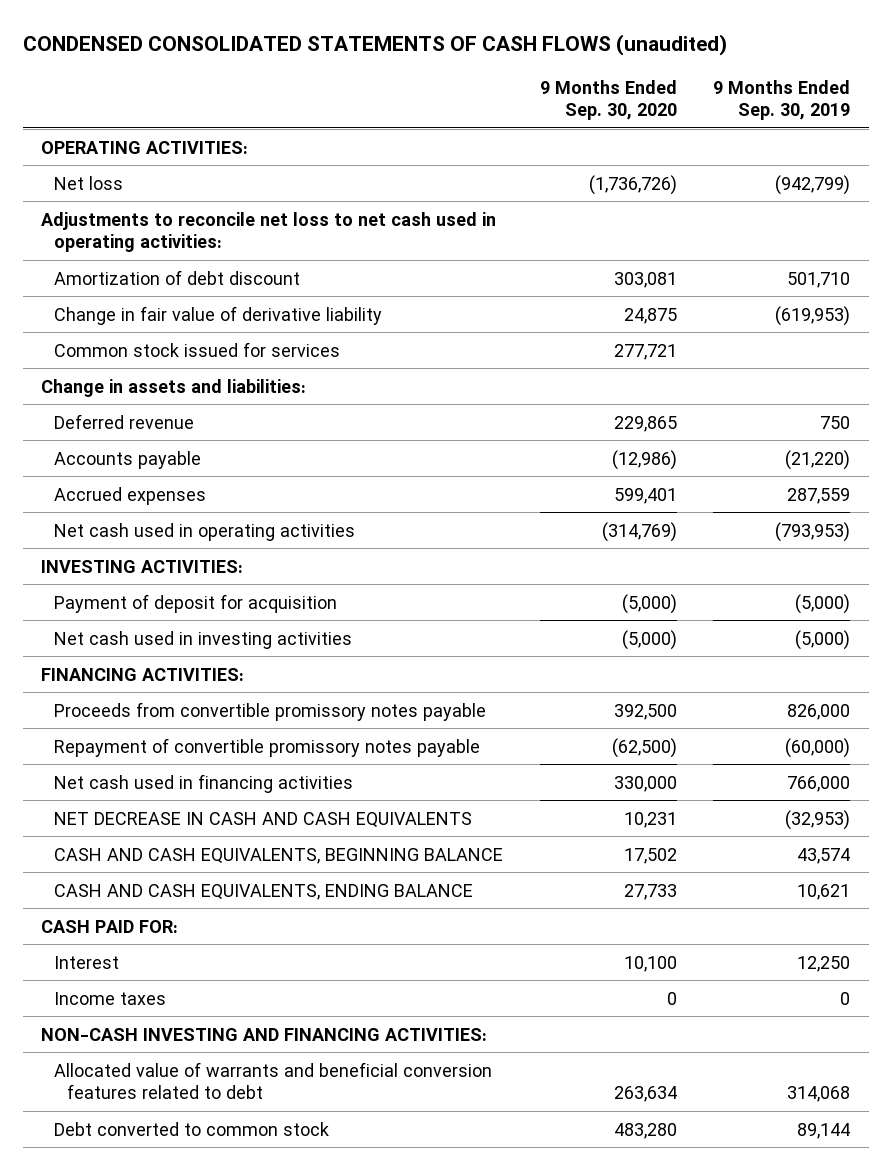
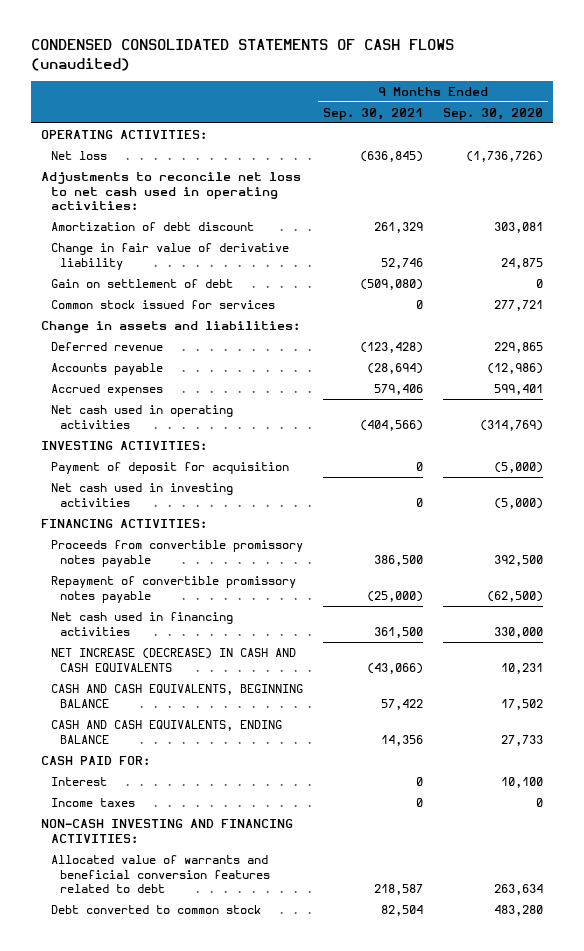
- | 9 Months Ended Sep. 30, 2020 | 9 Months Ended Sep. 30, 2019
+ | 9 Months Ended Sep. 30, 2021 | 9 Months Ended Sep. 30, 2020
+ Gain on settlement of debt | (509,080) | 0
- NET DECREASE IN CASH AND CASH EQUIVALENTS | 10,231 | (32,953)
+ NET INCREASE (DECREASE) IN CASH AND CASH EQUIVALENTS | (43,066) | 10,231

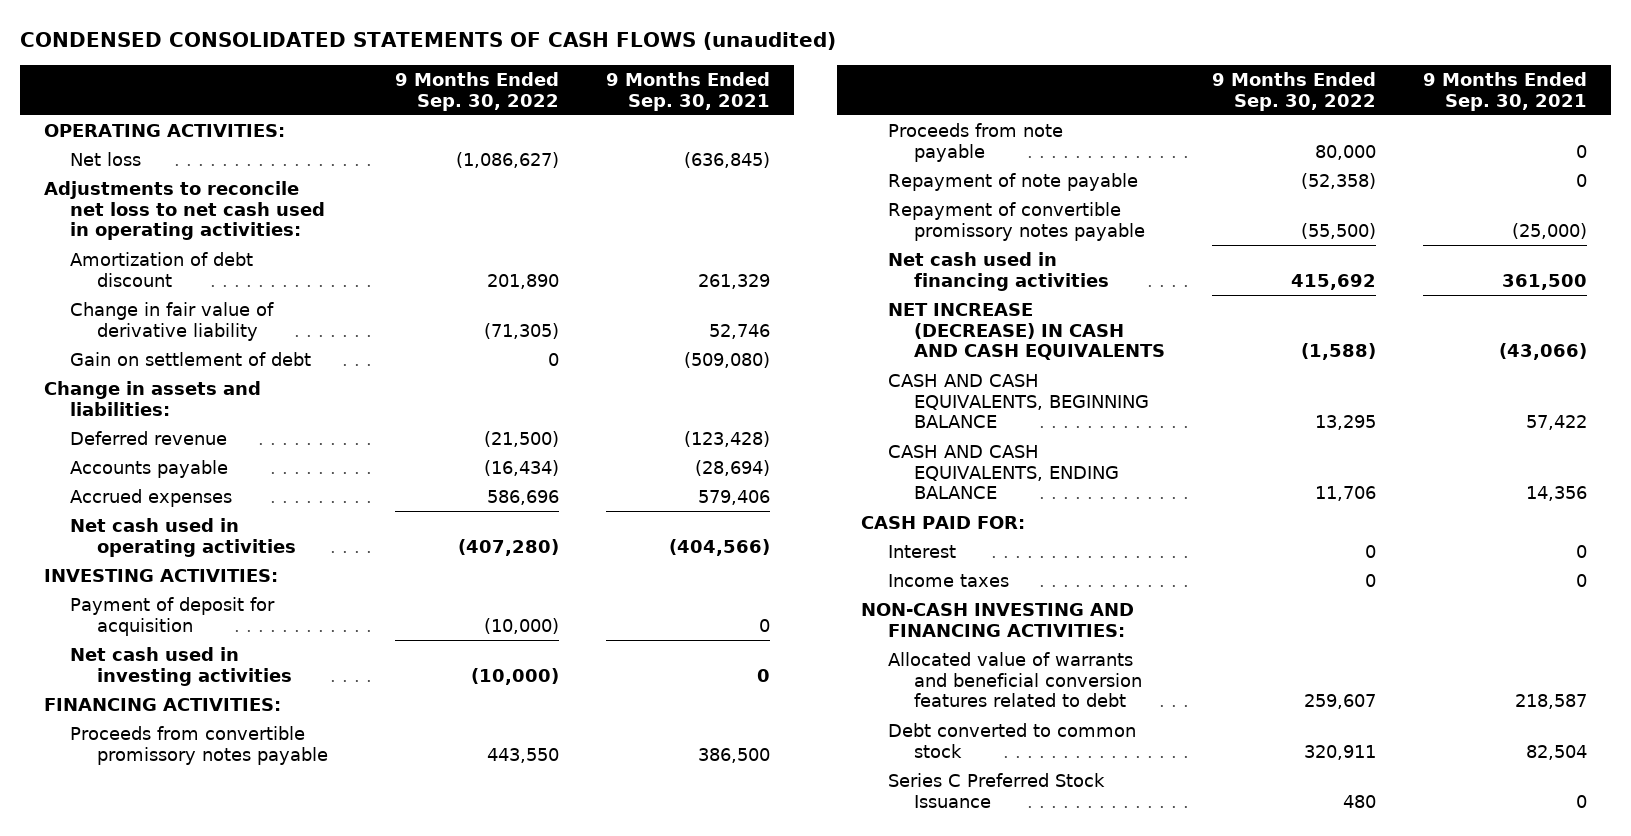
- | 9 Months Ended Sep. 30, 2021 | 9 Months Ended Sep. 30, 2020
+ | 9 Months Ended Sep. 30, 2022 | 9 Months Ended Sep. 30, 2021
- Common stock issued for services | 0 | 277,721
+ Proceeds from note payable | 80,000 | 0
+ Repayment of note payable | (52,358) | 0
+ Series C Preferred Stock Issuance | 480 | 0

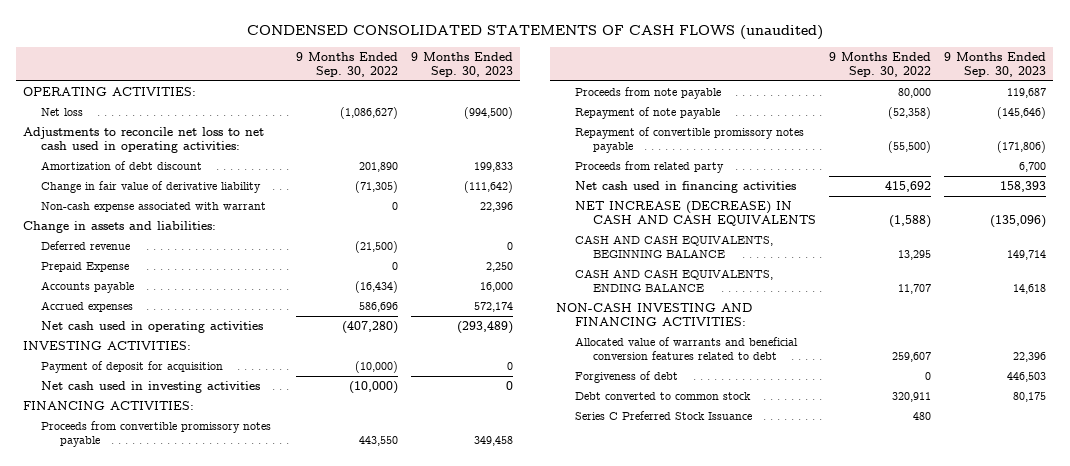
- | 9 Months Ended Sep. 30, 2022 | 9 Months Ended Sep. 30, 2021
+ | 9 Months Ended Sep. 30, 2022 | 9 Months Ended Sep. 30, 2023
- Gain on settlement of debt | 0 | (509,080)
+ Non-cash expense associated with warrant | 0 | 22,396
+ Prepaid Expense | 0 | 2,250
+ Proceeds from related party | | 6,700
- CASH AND CASH EQUIVALENTS, ENDING BALANCE | 11,706 | 14,356
- CASH PAID FOR:
- Interest | 0 | 0
- Income taxes | 0 | 0
+ CASH AND CASH EQUIVALENTS, ENDING BALANCE | 11,707 | 14,618
+ Forgiveness of debt | 0 | 446,503

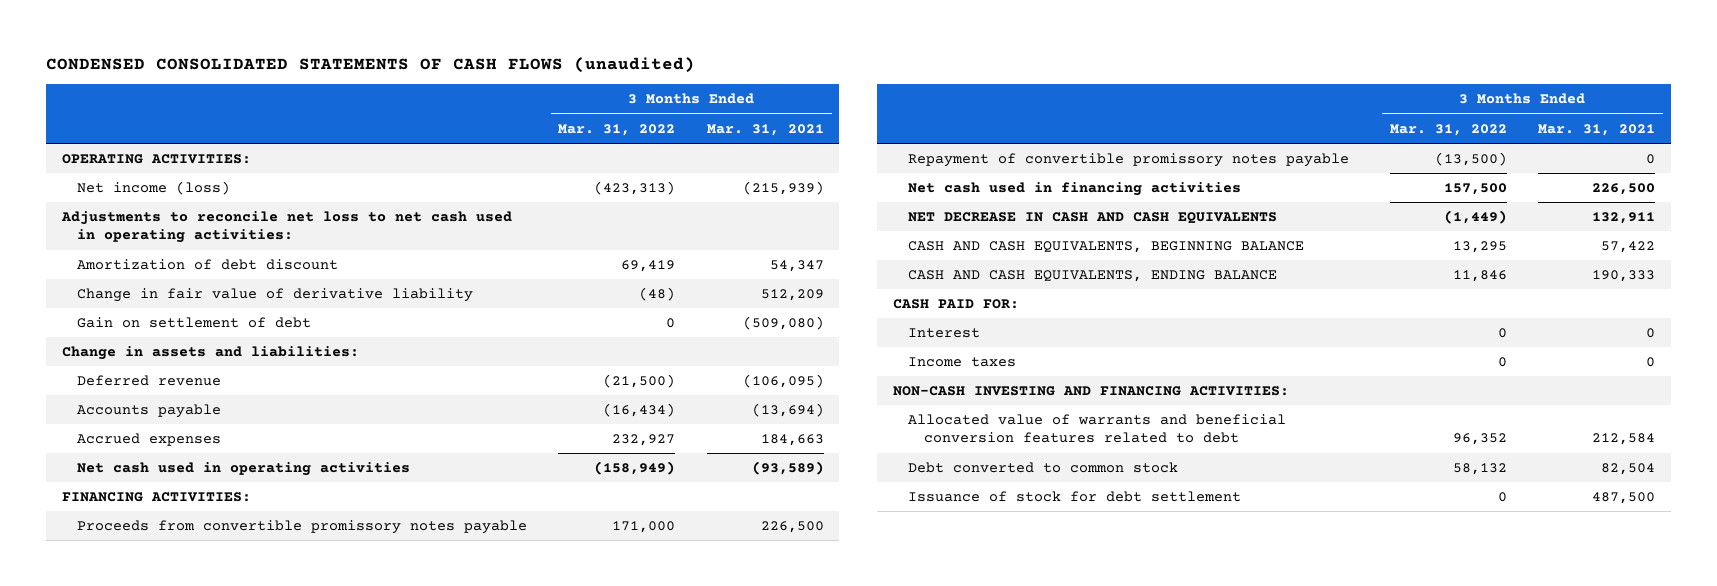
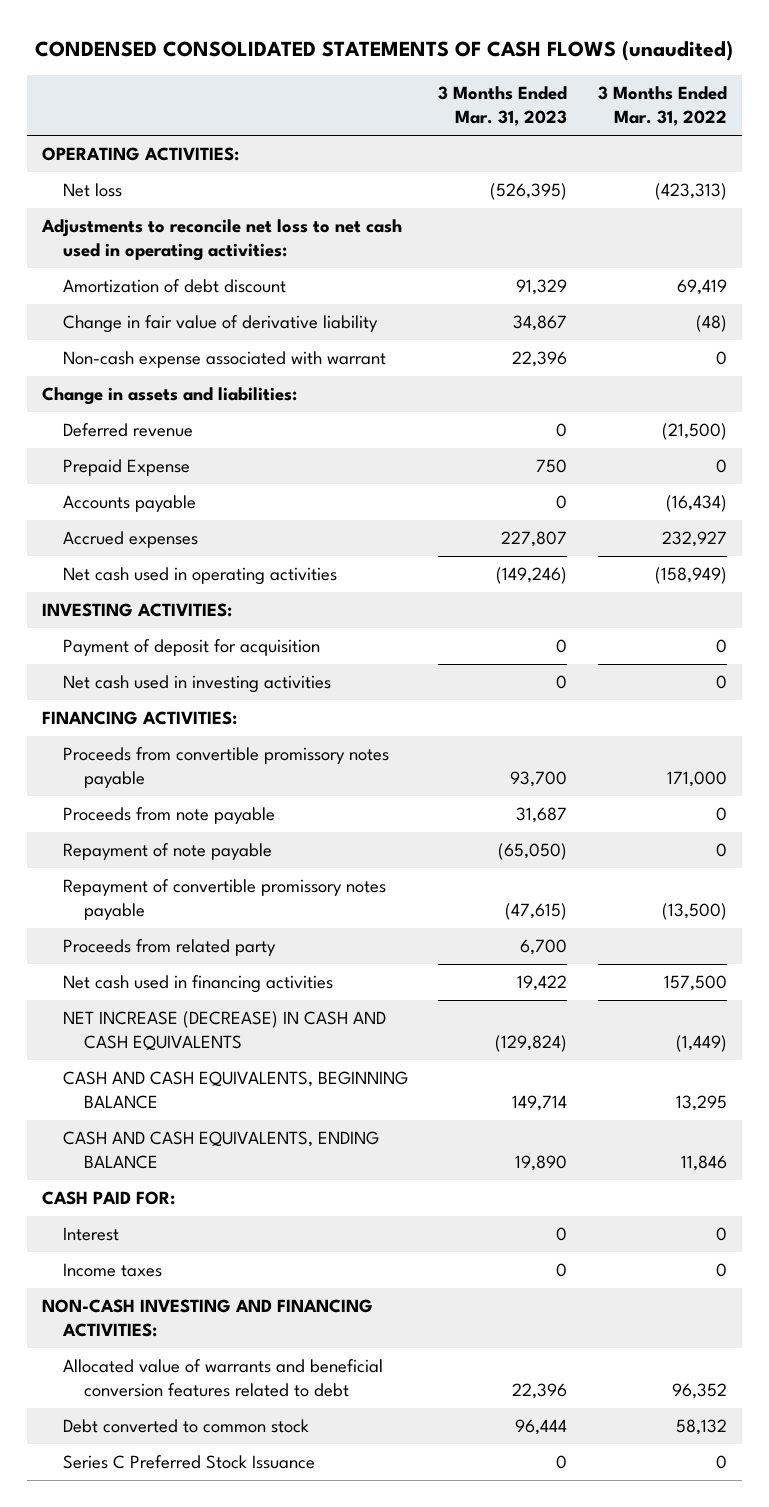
- | 3 Months Ended Mar. 31, 2022 | 3 Months Ended Mar. 31, 2021
+ | 3 Months Ended Mar. 31, 2023 | 3 Months Ended Mar. 31, 2022
- Net income (loss) | (423,313) | (215,939)
+ Net loss | (526,395) | (423,313)
- Gain on settlement of debt | 0 | (509,080)
+ Non-cash expense associated with warrant | 22,396 | 0
+ Prepaid Expense | 750 | 0
+ INVESTING ACTIVITIES:
+ Payment of deposit for acquisition | 0 | 0
+ Net cash used in investing activities | 0 | 0
+ Proceeds from note payable | 31,687 | 0
+ Repayment of note payable | (65,050) | 0
+ Proceeds from related party | 6,700 |
- NET DECREASE IN CASH AND CASH EQUIVALENTS | (1,449) | 132,911
+ NET INCREASE (DECREASE) IN CASH AND CASH EQUIVALENTS | (129,824) | (1,449)
- Issuance of stock for debt settlement | 0 | 487,500
+ Series C Preferred Stock Issuance | 0 | 0

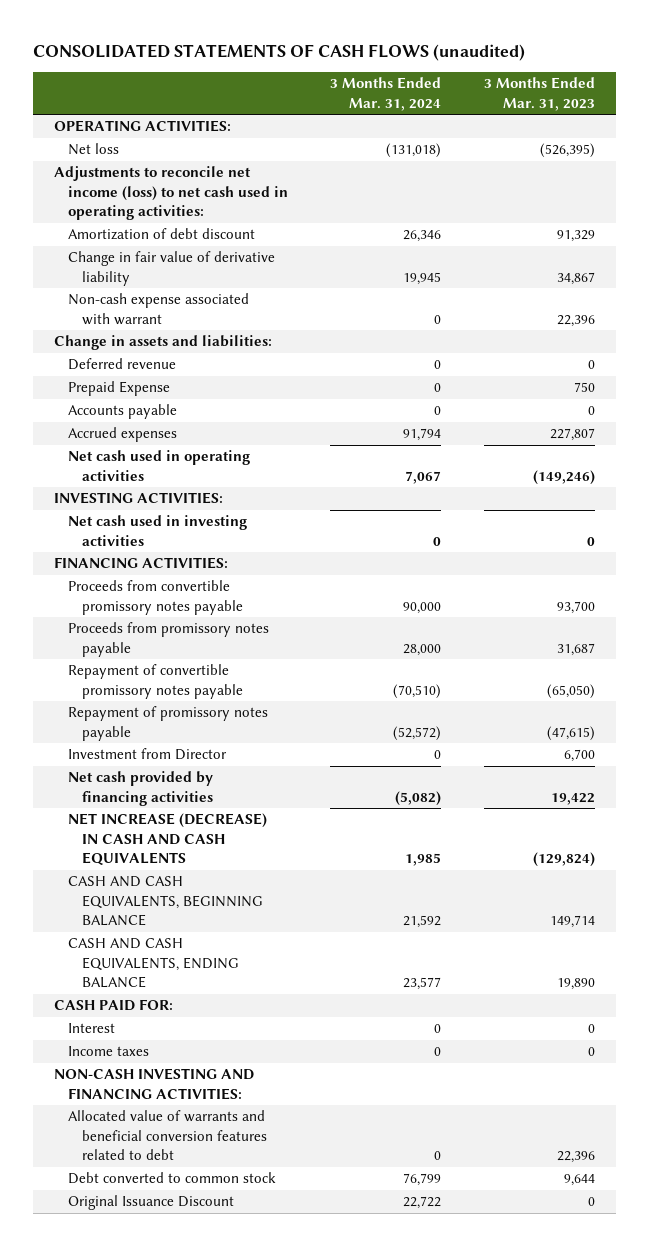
- CONDENSED CONSOLIDATED STATEMENTS OF CASH FLOWS (unaudited)
+ CONSOLIDATED STATEMENTS OF CASH FLOWS (unaudited)
- | 3 Months Ended Mar. 31, 2023 | 3 Months Ended Mar. 31, 2022
+ | 3 Months Ended Mar. 31, 2024 | 3 Months Ended Mar. 31, 2023
- Adjustments to reconcile net loss to net cash used in operating activities:
+ Adjustments to reconcile net income (loss) to net cash used in operating activities:
- Payment of deposit for acquisition | 0 | 0
- Proceeds from note payable | 31,687 | 0
- Repayment of note payable | (65,050) | 0
- Repayment of convertible promissory notes payable | (47,615) | (13,500)
- Proceeds from related party | 6,700 |
- Net cash used in financing activities | 19,422 | 157,500
+ Proceeds from promissory notes payable | 28,000 | 31,687
+ Repayment of convertible promissory notes payable | (70,510) | (65,050)
+ Repayment of promissory notes payable | (52,572) | (47,615)
+ Investment from Director | 0 | 6,700
+ Net cash provided by financing activities | (5,082) | 19,422
- Debt converted to common stock | 96,444 | 58,132
- Series C Preferred Stock Issuance | 0 | 0
+ Debt converted to common stock | 76,799 | 9,644
+ Original Issuance Discount | 22,722 | 0

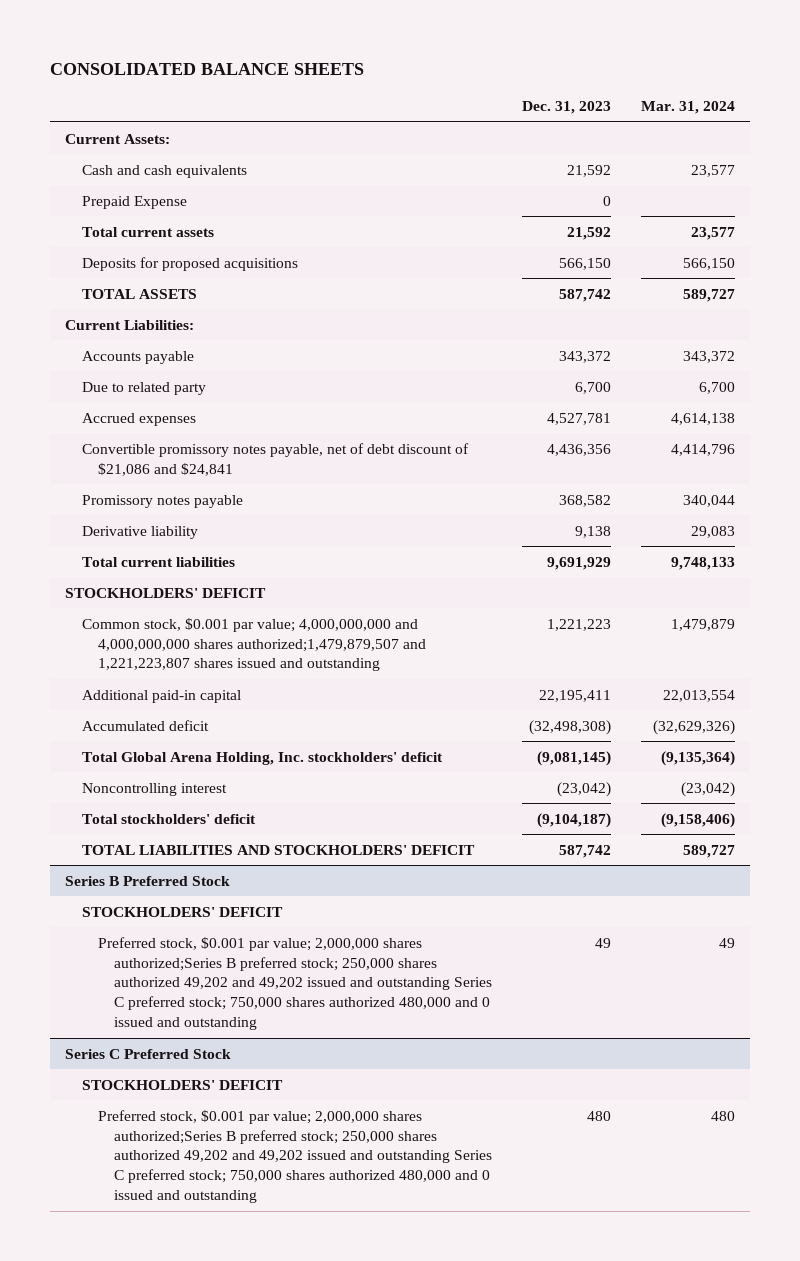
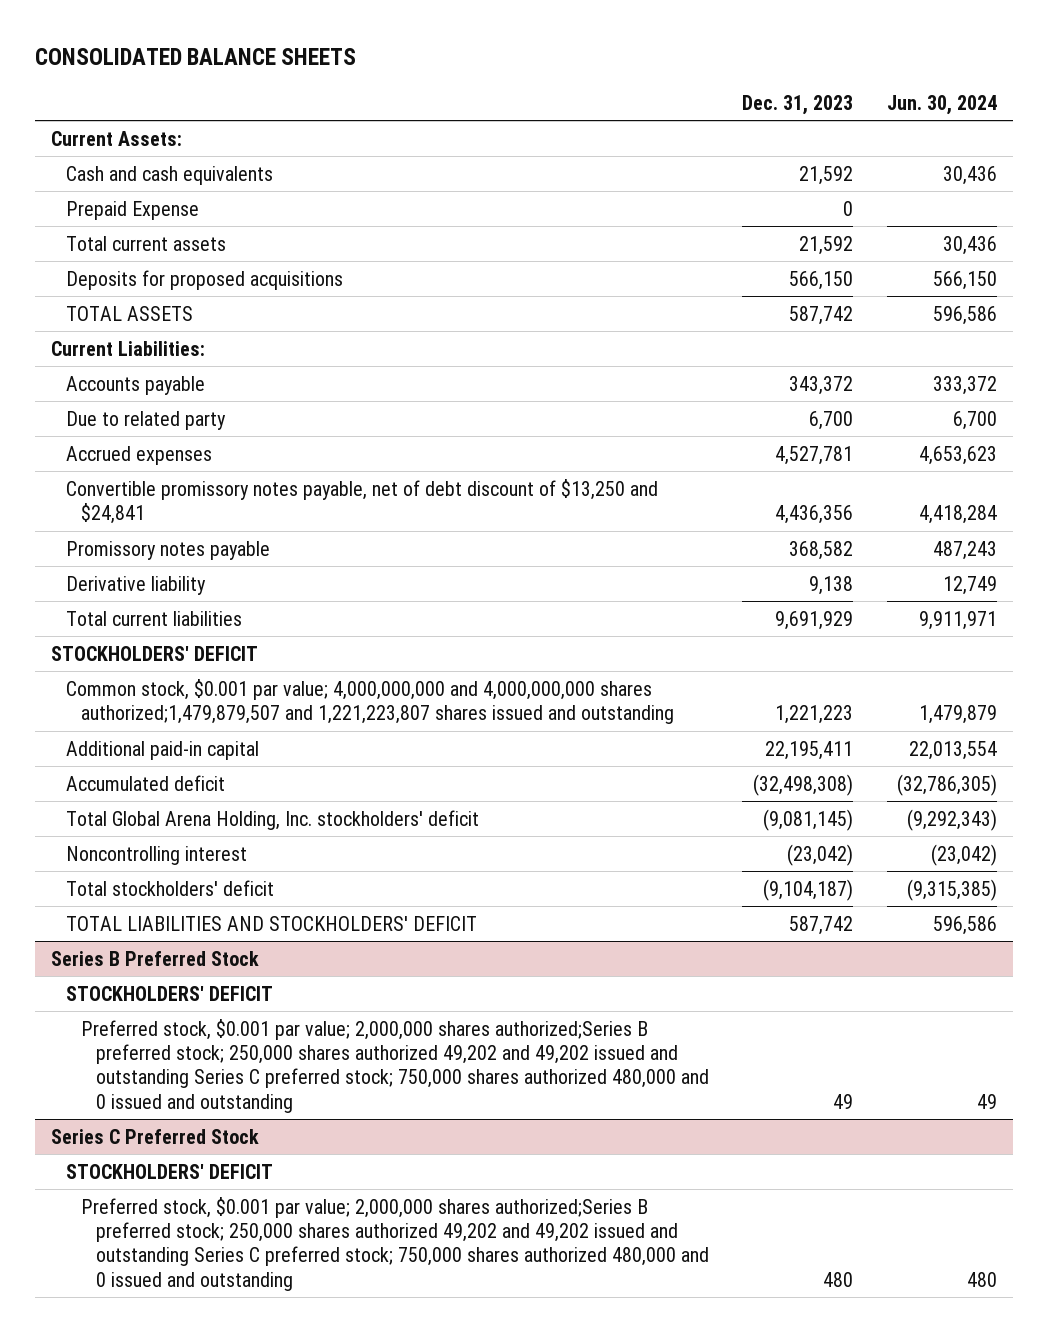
- | Dec. 31, 2023 | Mar. 31, 2024
+ | Dec. 31, 2023 | Jun. 30, 2024
- Convertible promissory notes payable, net of debt discount of $21,086 and $24,841 | 4,436,356 | 4,414,796
+ Convertible promissory notes payable, net of debt discount of $13,250 and $24,841 | 4,436,356 | 4,418,284

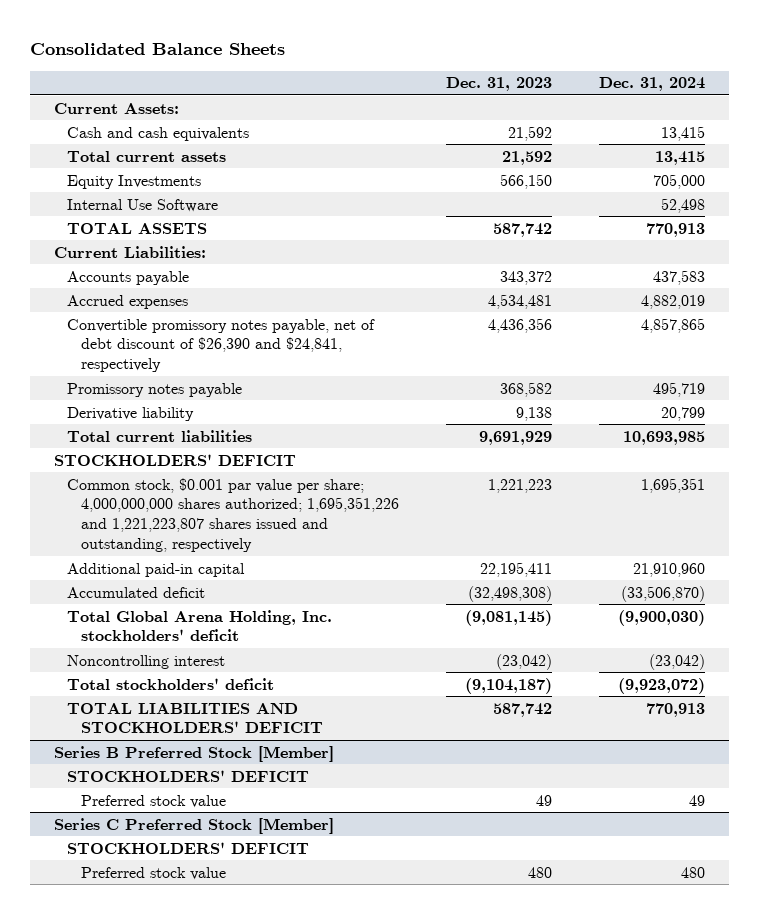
- CONSOLIDATED BALANCE SHEETS
+ Consolidated Balance Sheets
- | Dec. 31, 2023 | Jun. 30, 2024
+ | Dec. 31, 2023 | Dec. 31, 2024
- Prepaid Expense | 0 |
- Deposits for proposed acquisitions | 566,150 | 566,150
+ Equity Investments | 566,150 | 705,000
+ Internal Use Software | | 52,498
- Due to related party | 6,700 | 6,700
- Accrued expenses | 4,527,781 | 4,653,623
- Convertible promissory notes payable, net of debt discount of $13,250 and $24,841 | 4,436,356 | 4,418,284
+ Accrued expenses | 4,534,481 | 4,882,019
+ Convertible promissory notes payable, net of debt discount of $26,390 and $24,841, respectively | 4,436,356 | 4,857,865
- Common stock, $0.001 par value; 4,000,000,000 and 4,000,000,000 shares authorized;1,479,879,507 and 1,221,223,807 shares issued and outstanding | 1,221,223 | 1,479,879
+ Common stock, $0.001 par value per share; 4,000,000,000 shares authorized; 1,695,351,226 and 1,221,223,807 shares issued and outstanding, respectively | 1,221,223 | 1,695,351
- Series B Preferred Stock
+ Series B Preferred Stock [Member]
- Preferred stock, $0.001 par value; 2,000,000 shares authorized;Series B preferred stock; 250,000 shares authorized 49,202 and 49,202 issued and outstanding Series C preferred stock; 750,000 shares authorized 480,000 and 0 issued and outstanding | 49 | 49
- Series C Preferred Stock
+ Preferred stock value | 49 | 49
+ Series C Preferred Stock [Member]
- Preferred stock, $0.001 par value; 2,000,000 shares authorized;Series B preferred stock; 250,000 shares authorized 49,202 and 49,202 issued and outstanding Series C preferred stock; 750,000 shares authorized 480,000 and 0 issued and outstanding | 480 | 480
+ Preferred stock value | 480 | 480

